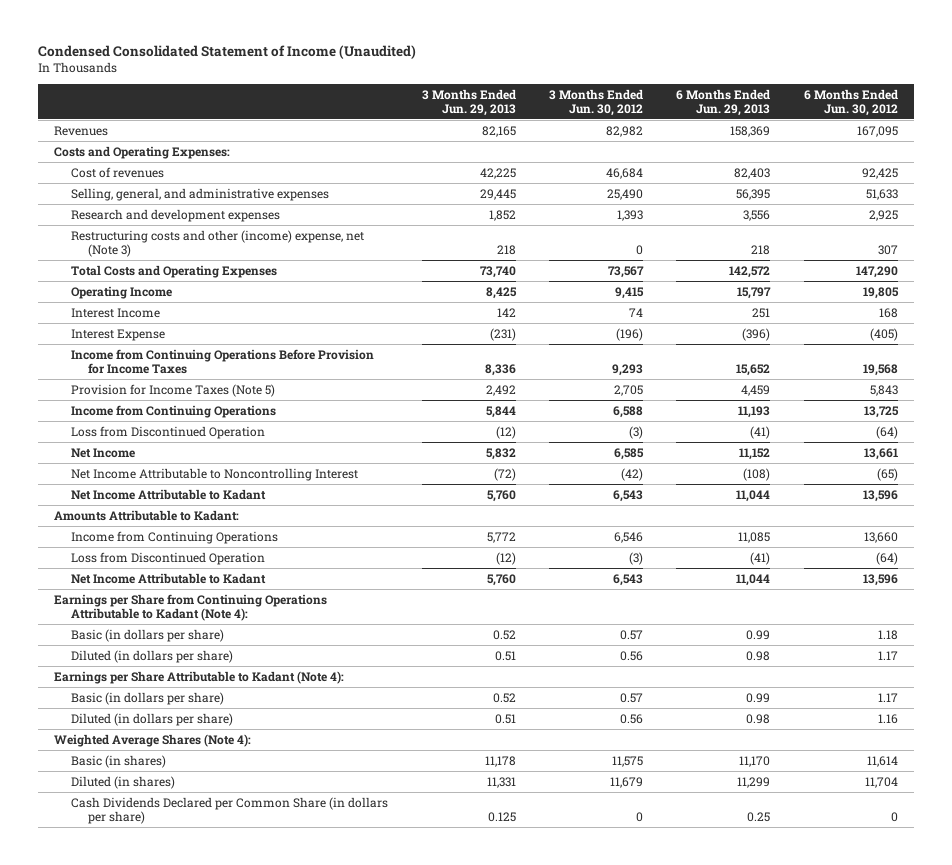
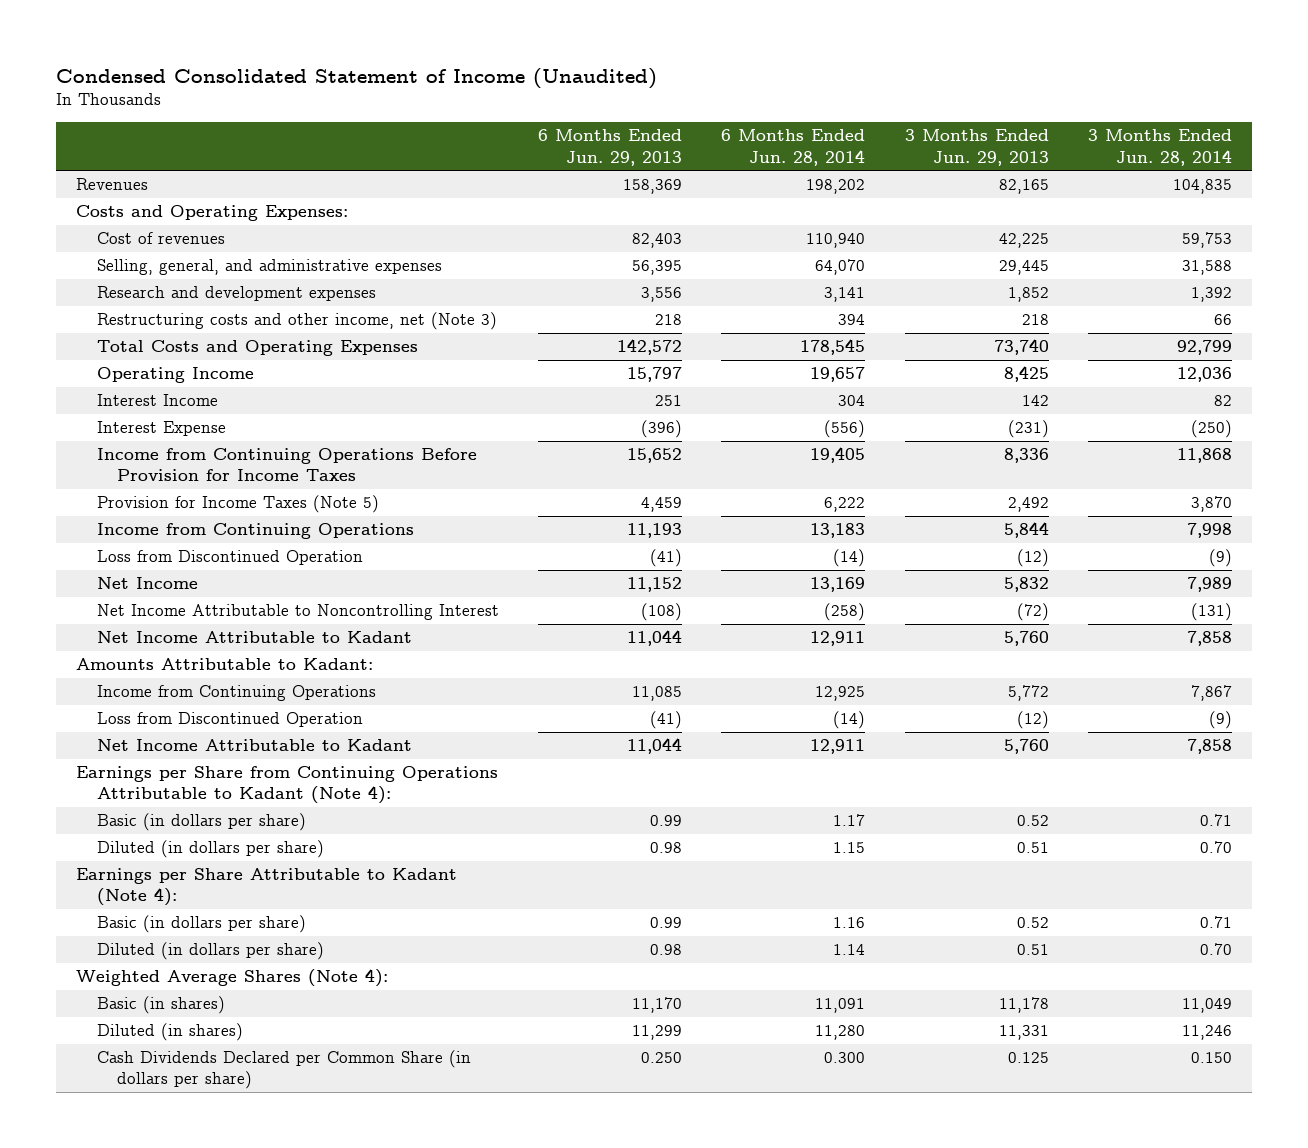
- | 3 Months Ended Jun. 29, 2013 | 3 Months Ended Jun. 30, 2012 | 6 Months Ended Jun. 29, 2013 | 6 Months Ended Jun. 30, 2012
+ | 6 Months Ended Jun. 29, 2013 | 6 Months Ended Jun. 28, 2014 | 3 Months Ended Jun. 29, 2013 | 3 Months Ended Jun. 28, 2014
- Restructuring costs and other (income) expense, net (Note 3) | 218 | 0 | 218 | 307
+ Restructuring costs and other income, net (Note 3) | 218 | 394 | 218 | 66
- Cash Dividends Declared per Common Share (in dollars per share) | 0.125 | 0 | 0.25 | 0
+ Cash Dividends Declared per Common Share (in dollars per share) | 0.250 | 0.300 | 0.125 | 0.150

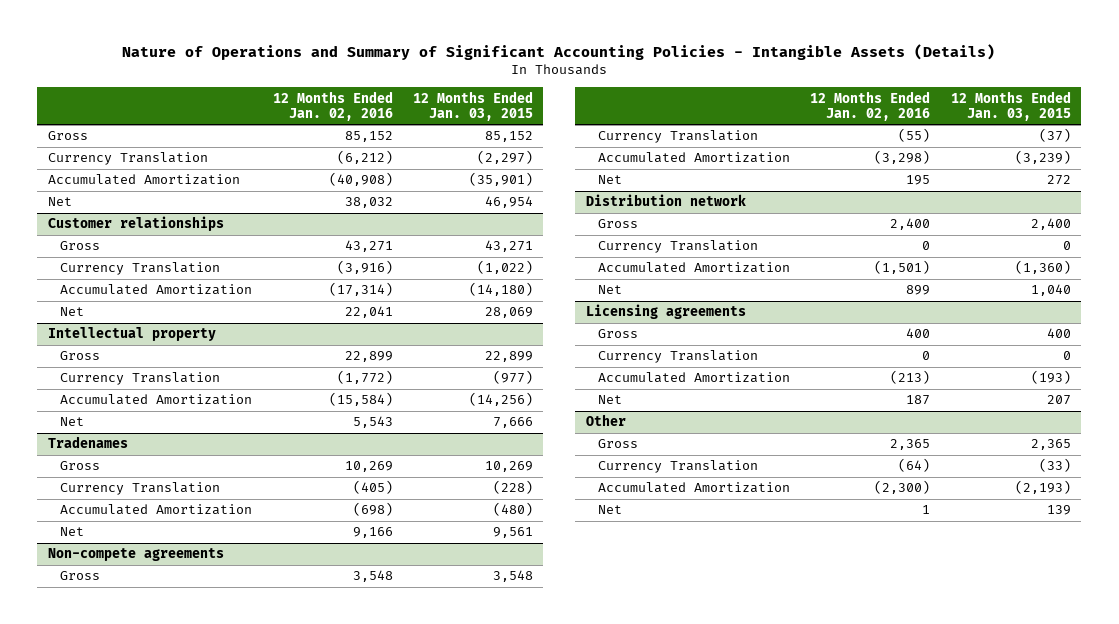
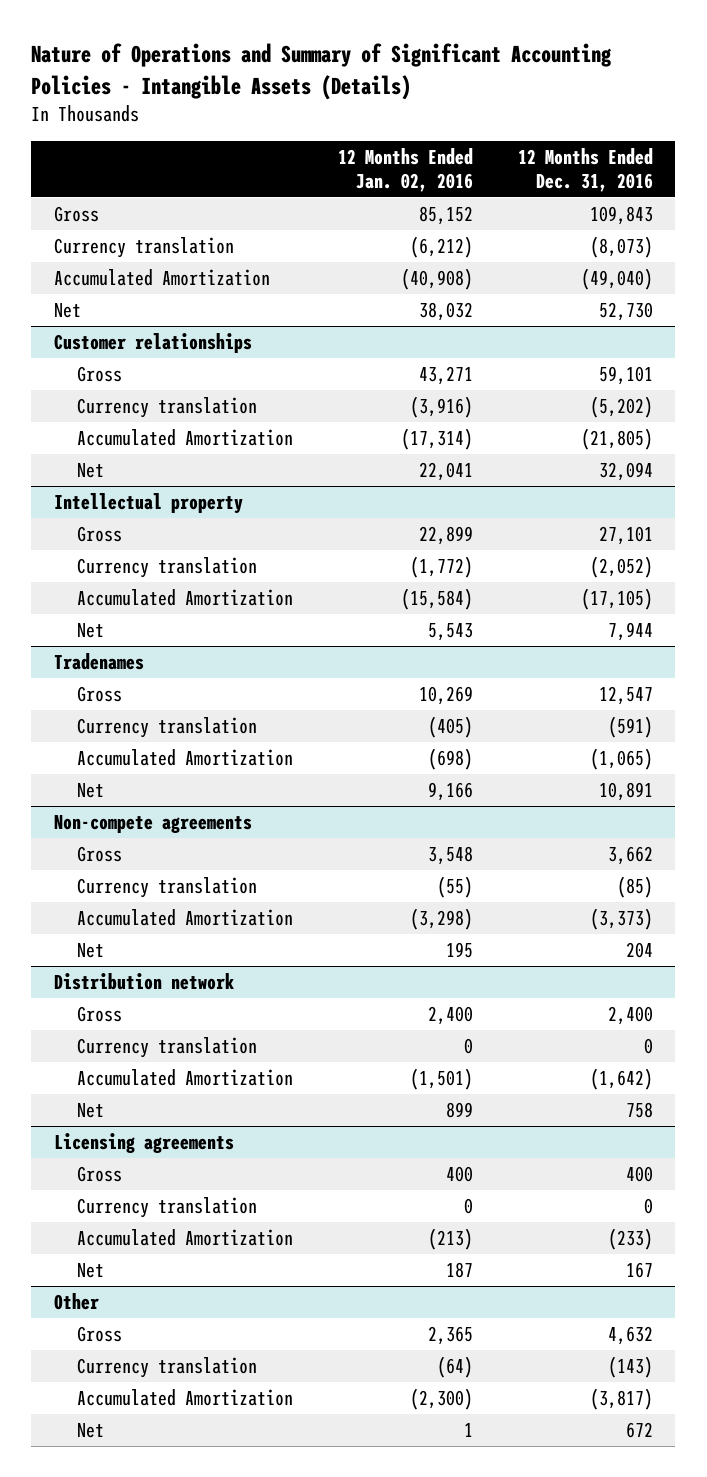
- | 12 Months Ended Jan. 02, 2016 | 12 Months Ended Jan. 03, 2015
+ | 12 Months Ended Jan. 02, 2016 | 12 Months Ended Dec. 31, 2016
- Currency Translation | (6,212) | (2,297)
+ Currency translation | (6,212) | (8,073)
@ Customer relationships
- Currency Translation | (3,916) | (1,022)
+ Currency translation | (3,916) | (5,202)
@ Intellectual property
- Currency Translation | (1,772) | (977)
+ Currency translation | (1,772) | (2,052)
@ Tradenames
- Currency Translation | (405) | (228)
+ Currency translation | (405) | (591)
@ Non-compete agreements
- Currency Translation | (55) | (37)
+ Currency translation | (55) | (85)
@ Distribution network
- Currency Translation | 0 | 0
+ Currency translation | 0 | 0
@ Licensing agreements
- Currency Translation | 0 | 0
+ Currency translation | 0 | 0
@ Other
- Currency Translation | (64) | (33)
+ Currency translation | (64) | (143)

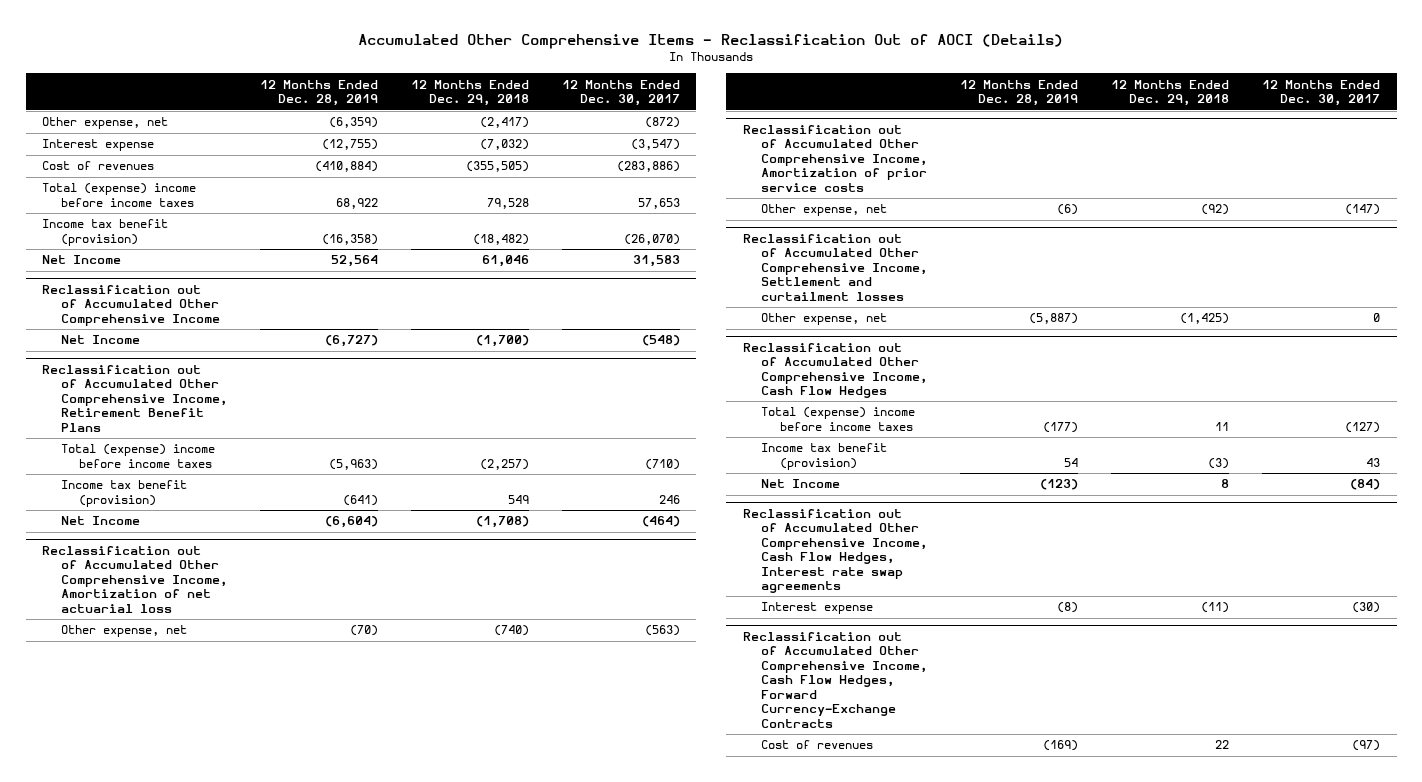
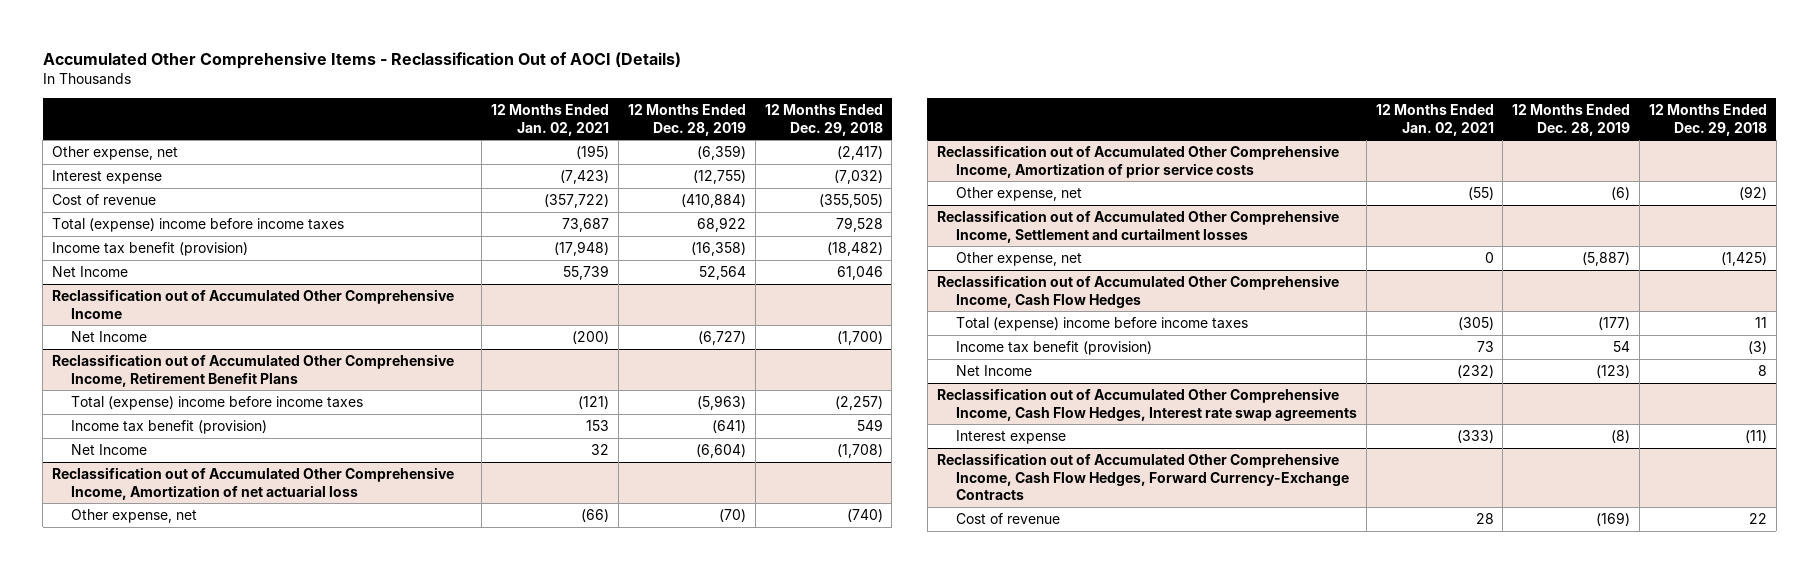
- | 12 Months Ended Dec. 28, 2019 | 12 Months Ended Dec. 29, 2018 | 12 Months Ended Dec. 30, 2017
+ | 12 Months Ended Jan. 02, 2021 | 12 Months Ended Dec. 28, 2019 | 12 Months Ended Dec. 29, 2018
- Cost of revenues | (410,884) | (355,505) | (283,886)
+ Cost of revenue | (357,722) | (410,884) | (355,505)
@ Reclassification out of Accumulated Other Comprehensive Income, Cash Flow Hedges, Forward Currency-Exchange Contracts
- Cost of revenues | (169) | 22 | (97)
+ Cost of revenue | 28 | (169) | 22

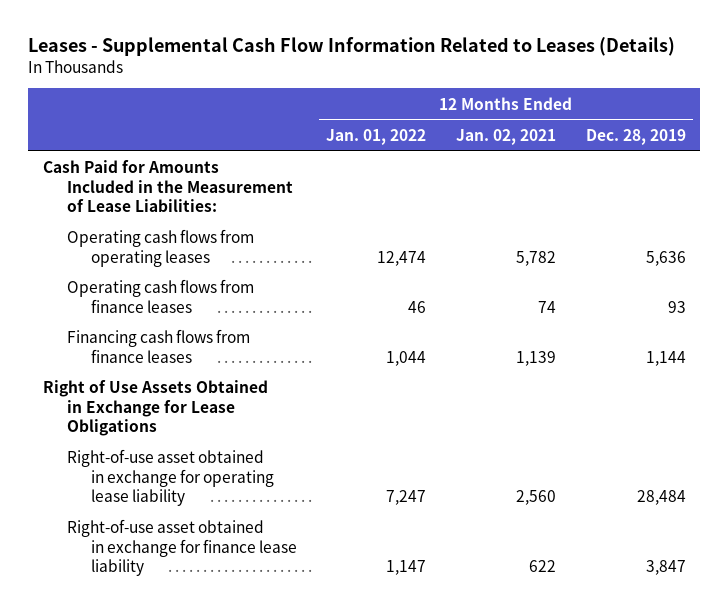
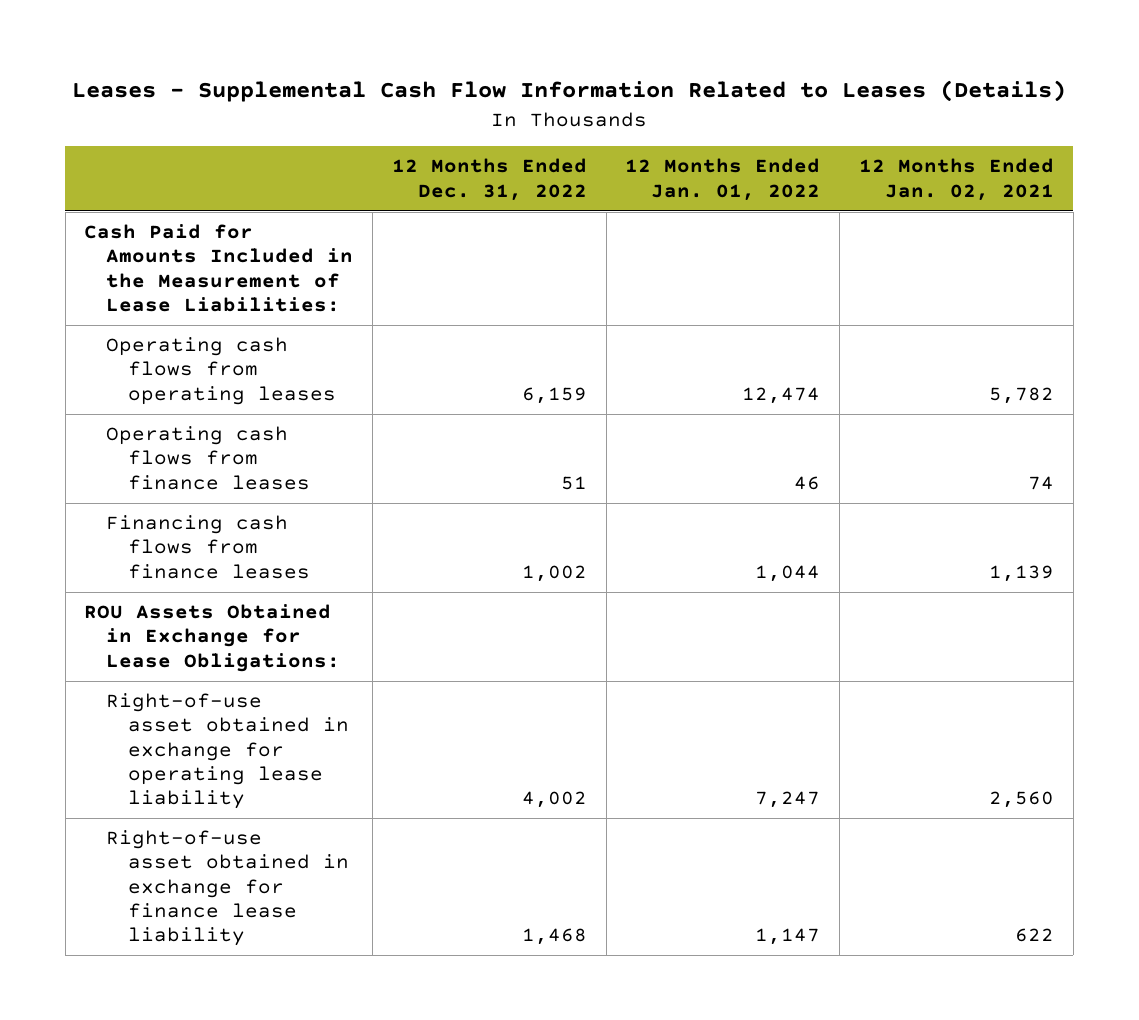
- | 12 Months Ended Jan. 01, 2022 | 12 Months Ended Jan. 02, 2021 | 12 Months Ended Dec. 28, 2019
+ | 12 Months Ended Dec. 31, 2022 | 12 Months Ended Jan. 01, 2022 | 12 Months Ended Jan. 02, 2021
- Right of Use Assets Obtained in Exchange for Lease Obligations
+ ROU Assets Obtained in Exchange for Lease Obligations:

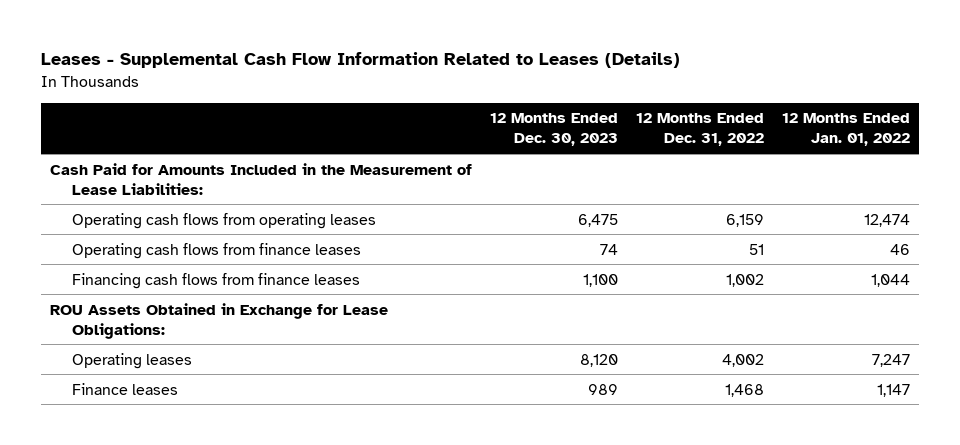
- | 12 Months Ended Dec. 31, 2022 | 12 Months Ended Jan. 01, 2022 | 12 Months Ended Jan. 02, 2021
+ | 12 Months Ended Dec. 30, 2023 | 12 Months Ended Dec. 31, 2022 | 12 Months Ended Jan. 01, 2022
- Right-of-use asset obtained in exchange for operating lease liability | 4,002 | 7,247 | 2,560
- Right-of-use asset obtained in exchange for finance lease liability | 1,468 | 1,147 | 622
+ Operating leases | 8,120 | 4,002 | 7,247
+ Finance leases | 989 | 1,468 | 1,147

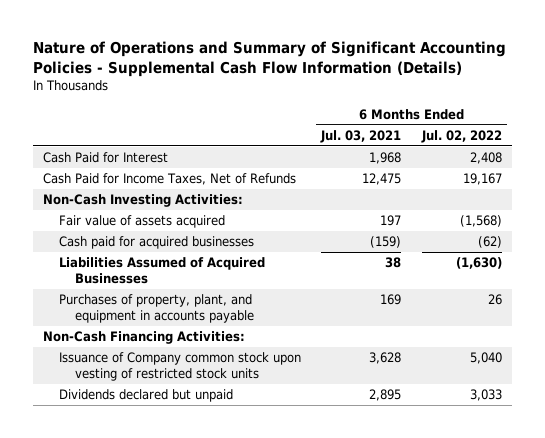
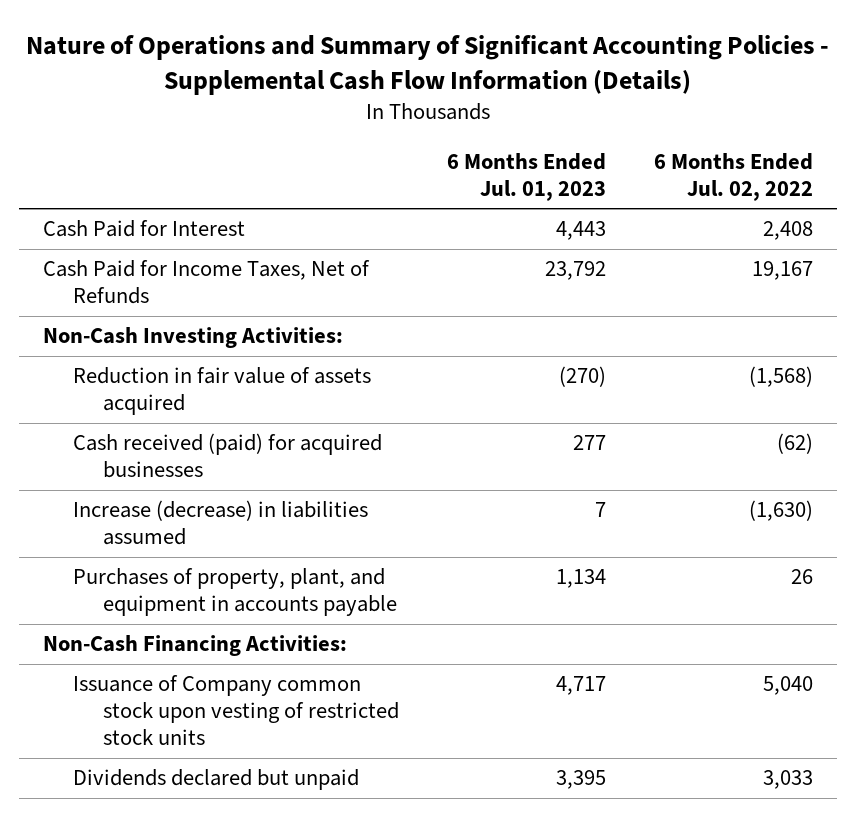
- | 6 Months Ended Jul. 03, 2021 | 6 Months Ended Jul. 02, 2022
+ | 6 Months Ended Jul. 01, 2023 | 6 Months Ended Jul. 02, 2022
- Fair value of assets acquired | 197 | (1,568)
- Cash paid for acquired businesses | (159) | (62)
- Liabilities Assumed of Acquired Businesses | 38 | (1,630)
+ Reduction in fair value of assets acquired | (270) | (1,568)
+ Cash received (paid) for acquired businesses | 277 | (62)
+ Increase (decrease) in liabilities assumed | 7 | (1,630)

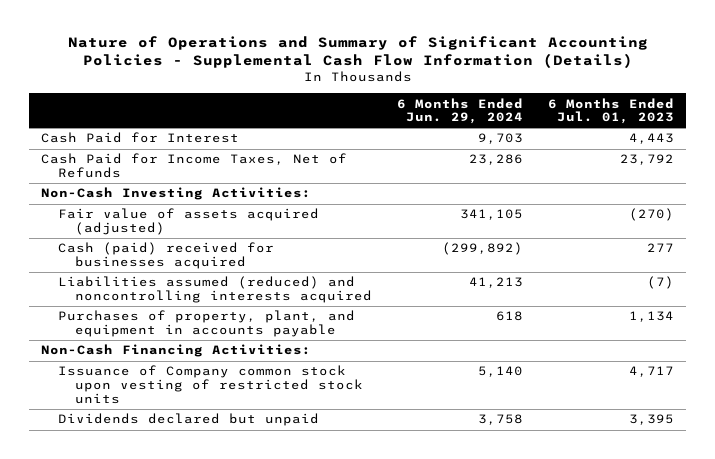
- | 6 Months Ended Jul. 01, 2023 | 6 Months Ended Jul. 02, 2022
+ | 6 Months Ended Jun. 29, 2024 | 6 Months Ended Jul. 01, 2023
- Reduction in fair value of assets acquired | (270) | (1,568)
- Cash received (paid) for acquired businesses | 277 | (62)
- Increase (decrease) in liabilities assumed | 7 | (1,630)
+ Fair value of assets acquired (adjusted) | 341,105 | (270)
+ Cash (paid) received for businesses acquired | (299,892) | 277
+ Liabilities assumed (reduced) and noncontrolling interests acquired | 41,213 | (7)

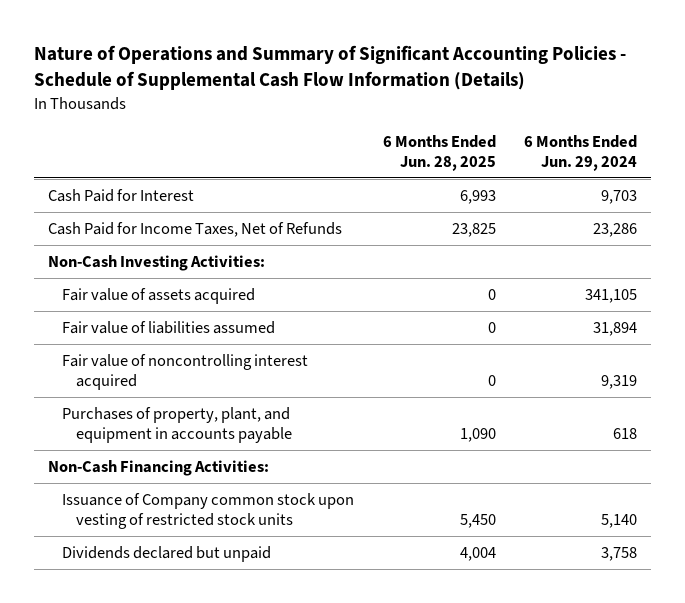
- Nature of Operations and Summary of Significant Accounting Policies - Supplemental Cash Flow Information (Details)
+ Nature of Operations and Summary of Significant Accounting Policies - Schedule of Supplemental Cash Flow Information (Details)
- | 6 Months Ended Jun. 29, 2024 | 6 Months Ended Jul. 01, 2023
+ | 6 Months Ended Jun. 28, 2025 | 6 Months Ended Jun. 29, 2024
- Fair value of assets acquired (adjusted) | 341,105 | (270)
- Cash (paid) received for businesses acquired | (299,892) | 277
- Liabilities assumed (reduced) and noncontrolling interests acquired | 41,213 | (7)
+ Fair value of assets acquired | 0 | 341,105
+ Fair value of liabilities assumed | 0 | 31,894
+ Fair value of noncontrolling interest acquired | 0 | 9,319

